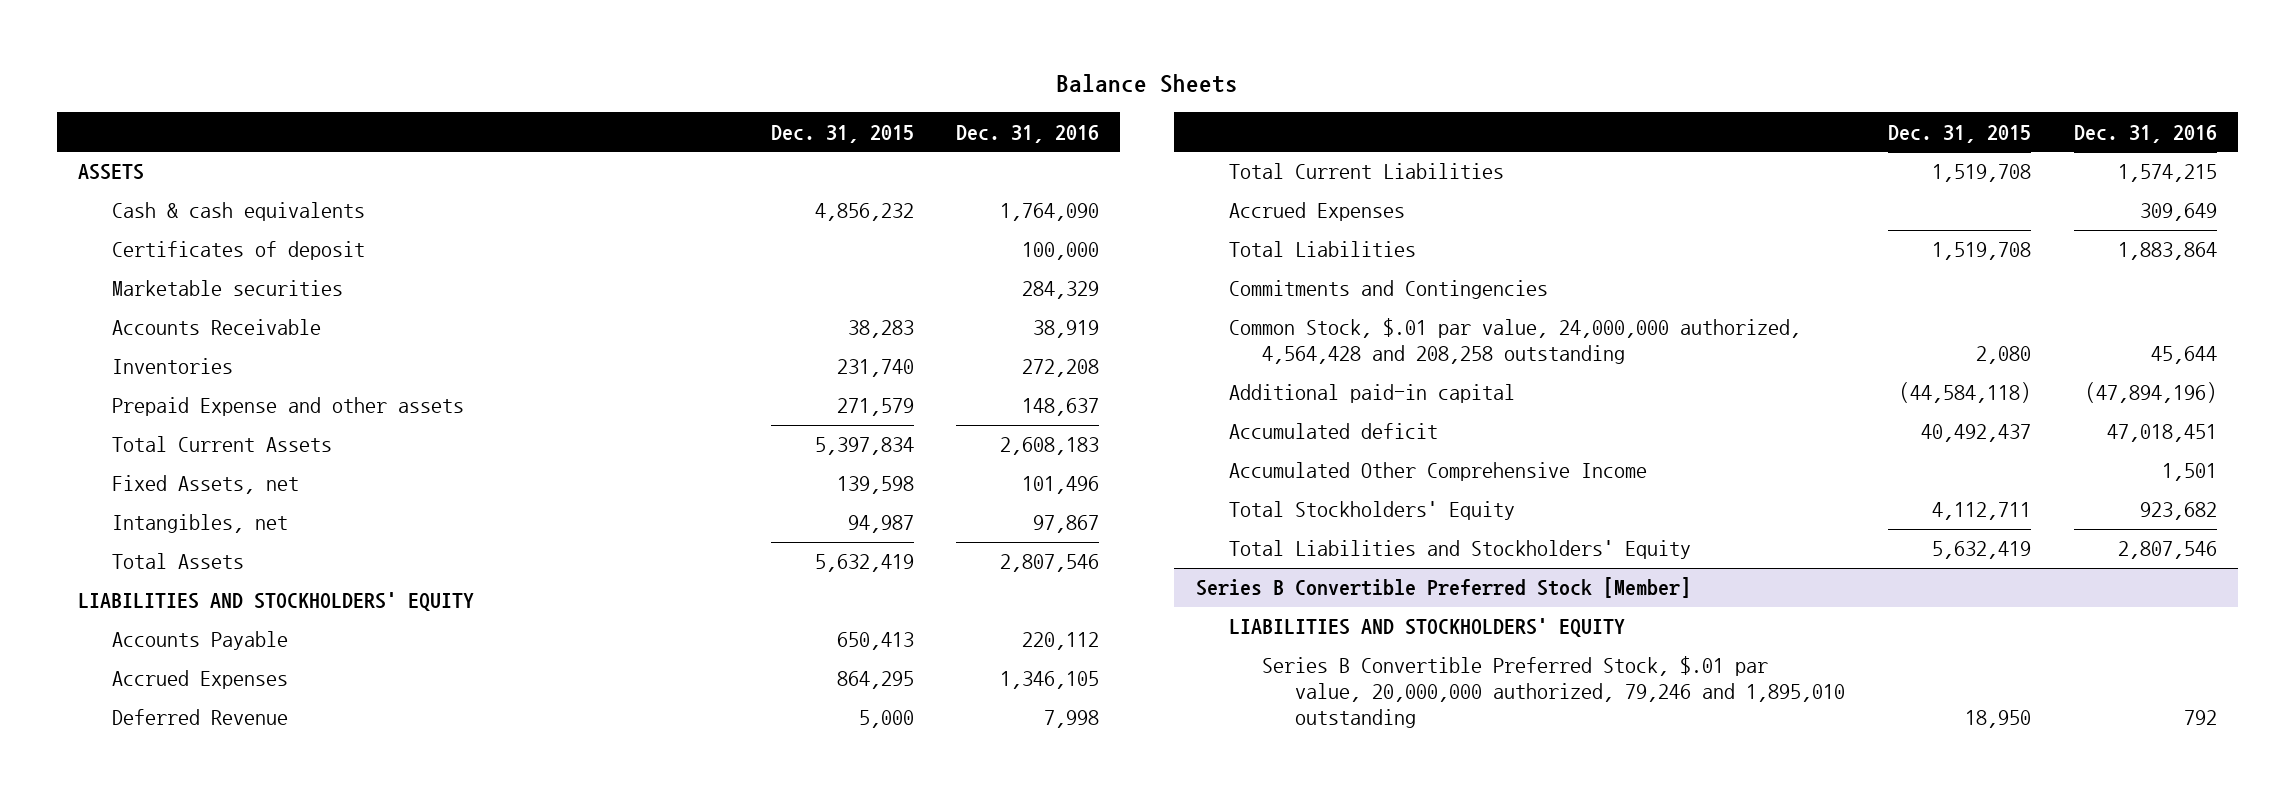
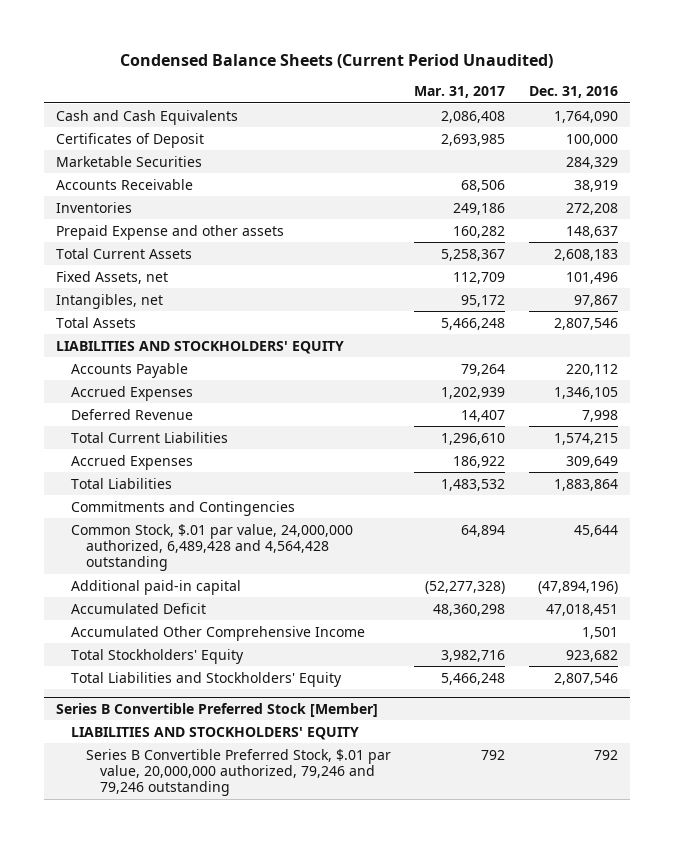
- Balance Sheets
+ Condensed Balance Sheets (Current Period Unaudited)
- | Dec. 31, 2015 | Dec. 31, 2016
+ | Mar. 31, 2017 | Dec. 31, 2016
- ASSETS
- Cash & cash equivalents | 4,856,232 | 1,764,090
- Certificates of deposit | | 100,000
- Marketable securities | | 284,329
+ Cash and Cash Equivalents | 2,086,408 | 1,764,090
+ Certificates of Deposit | 2,693,985 | 100,000
+ Marketable Securities | | 284,329
- Common Stock, $.01 par value, 24,000,000 authorized, 4,564,428 and 208,258 outstanding | 2,080 | 45,644
+ Common Stock, $.01 par value, 24,000,000 authorized, 6,489,428 and 4,564,428 outstanding | 64,894 | 45,644
- Accumulated deficit | 40,492,437 | 47,018,451
+ Accumulated Deficit | 48,360,298 | 47,018,451
@ Series B Convertible Preferred Stock [Member]
- Series B Convertible Preferred Stock, $.01 par value, 20,000,000 authorized, 79,246 and 1,895,010 outstanding | 18,950 | 792
+ Series B Convertible Preferred Stock, $.01 par value, 20,000,000 authorized, 79,246 and 79,246 outstanding | 792 | 792

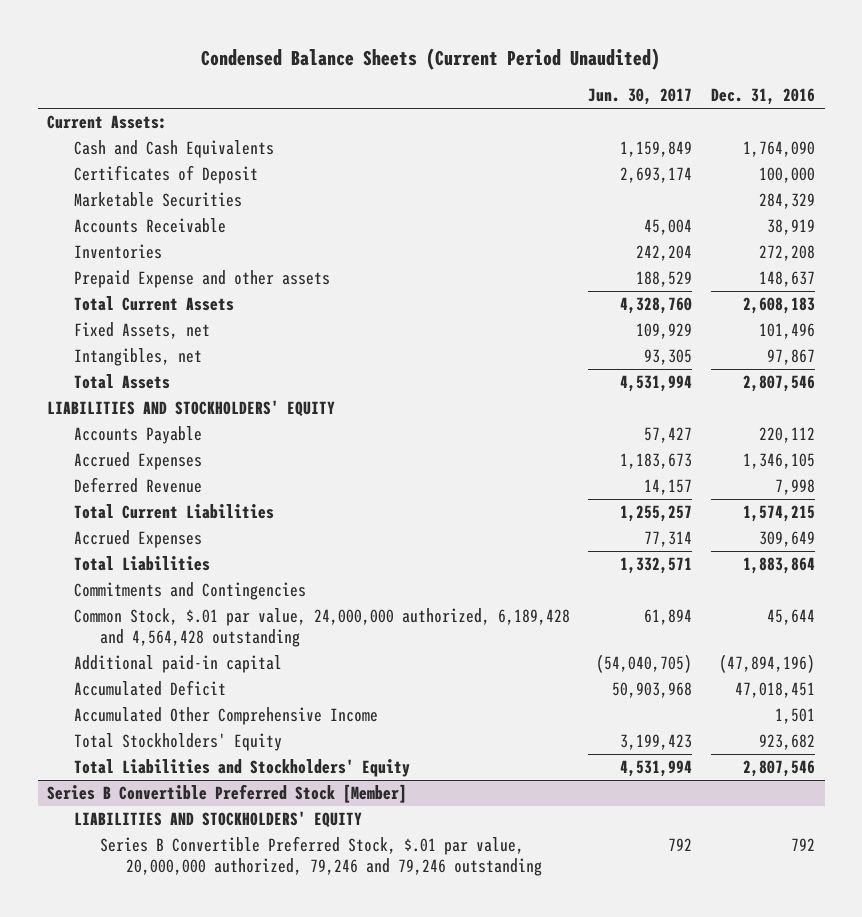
- | Mar. 31, 2017 | Dec. 31, 2016
+ | Jun. 30, 2017 | Dec. 31, 2016
+ Current Assets:
- Common Stock, $.01 par value, 24,000,000 authorized, 6,489,428 and 4,564,428 outstanding | 64,894 | 45,644
+ Common Stock, $.01 par value, 24,000,000 authorized, 6,189,428 and 4,564,428 outstanding | 61,894 | 45,644

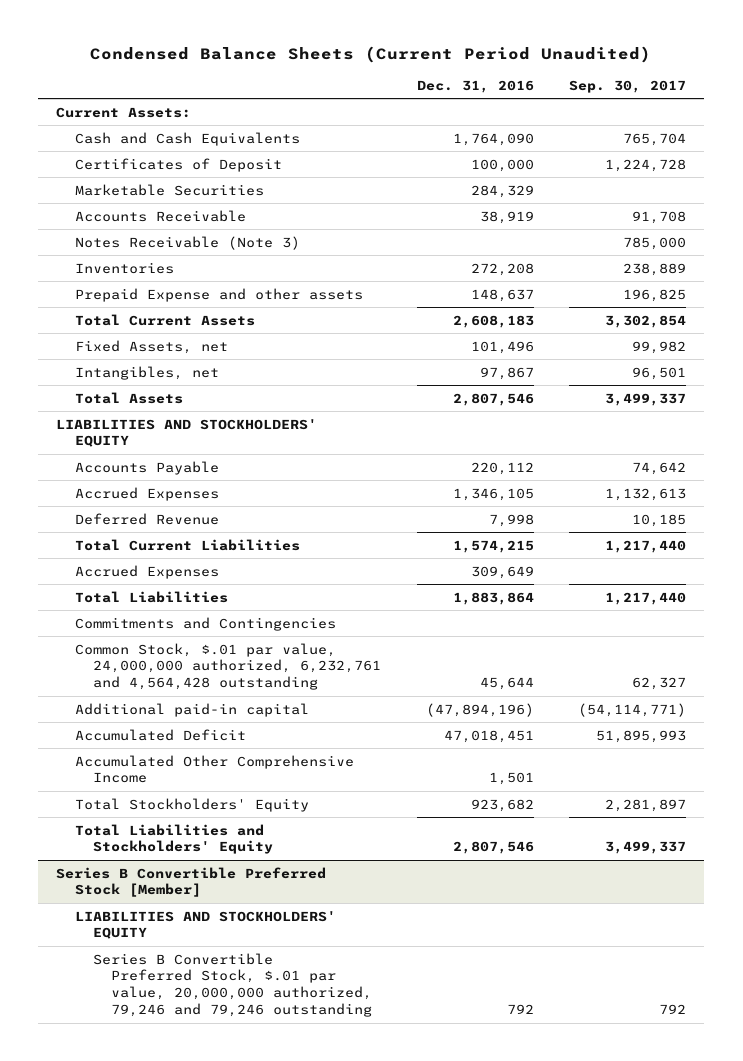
- | Jun. 30, 2017 | Dec. 31, 2016
+ | Dec. 31, 2016 | Sep. 30, 2017
+ Notes Receivable (Note 3) | | 785,000
- Common Stock, $.01 par value, 24,000,000 authorized, 6,189,428 and 4,564,428 outstanding | 61,894 | 45,644
+ Common Stock, $.01 par value, 24,000,000 authorized, 6,232,761 and 4,564,428 outstanding | 45,644 | 62,327

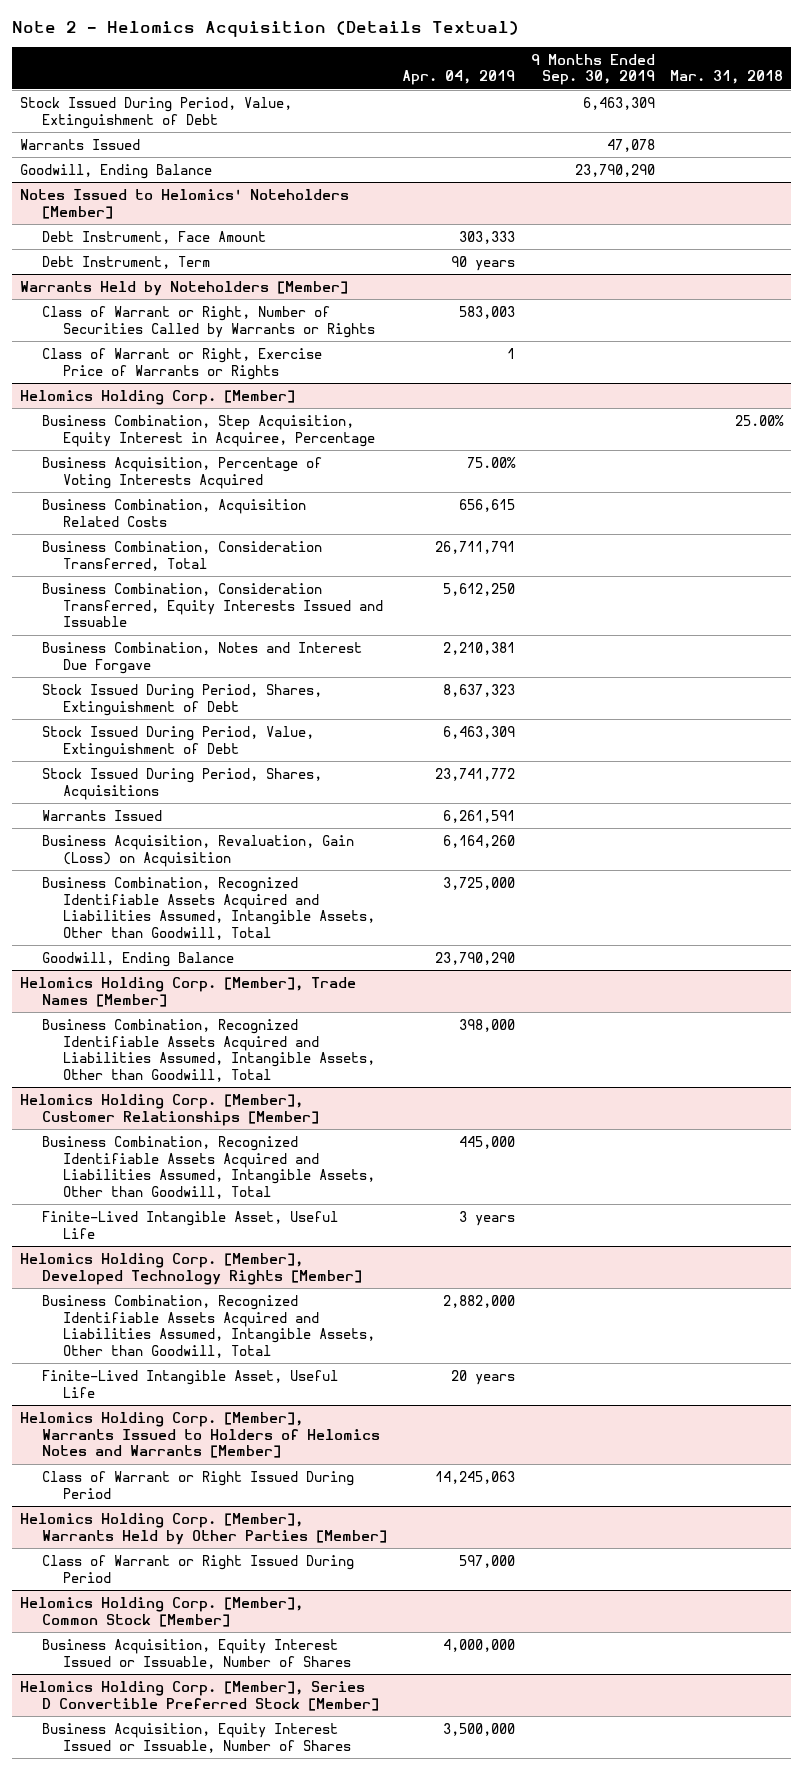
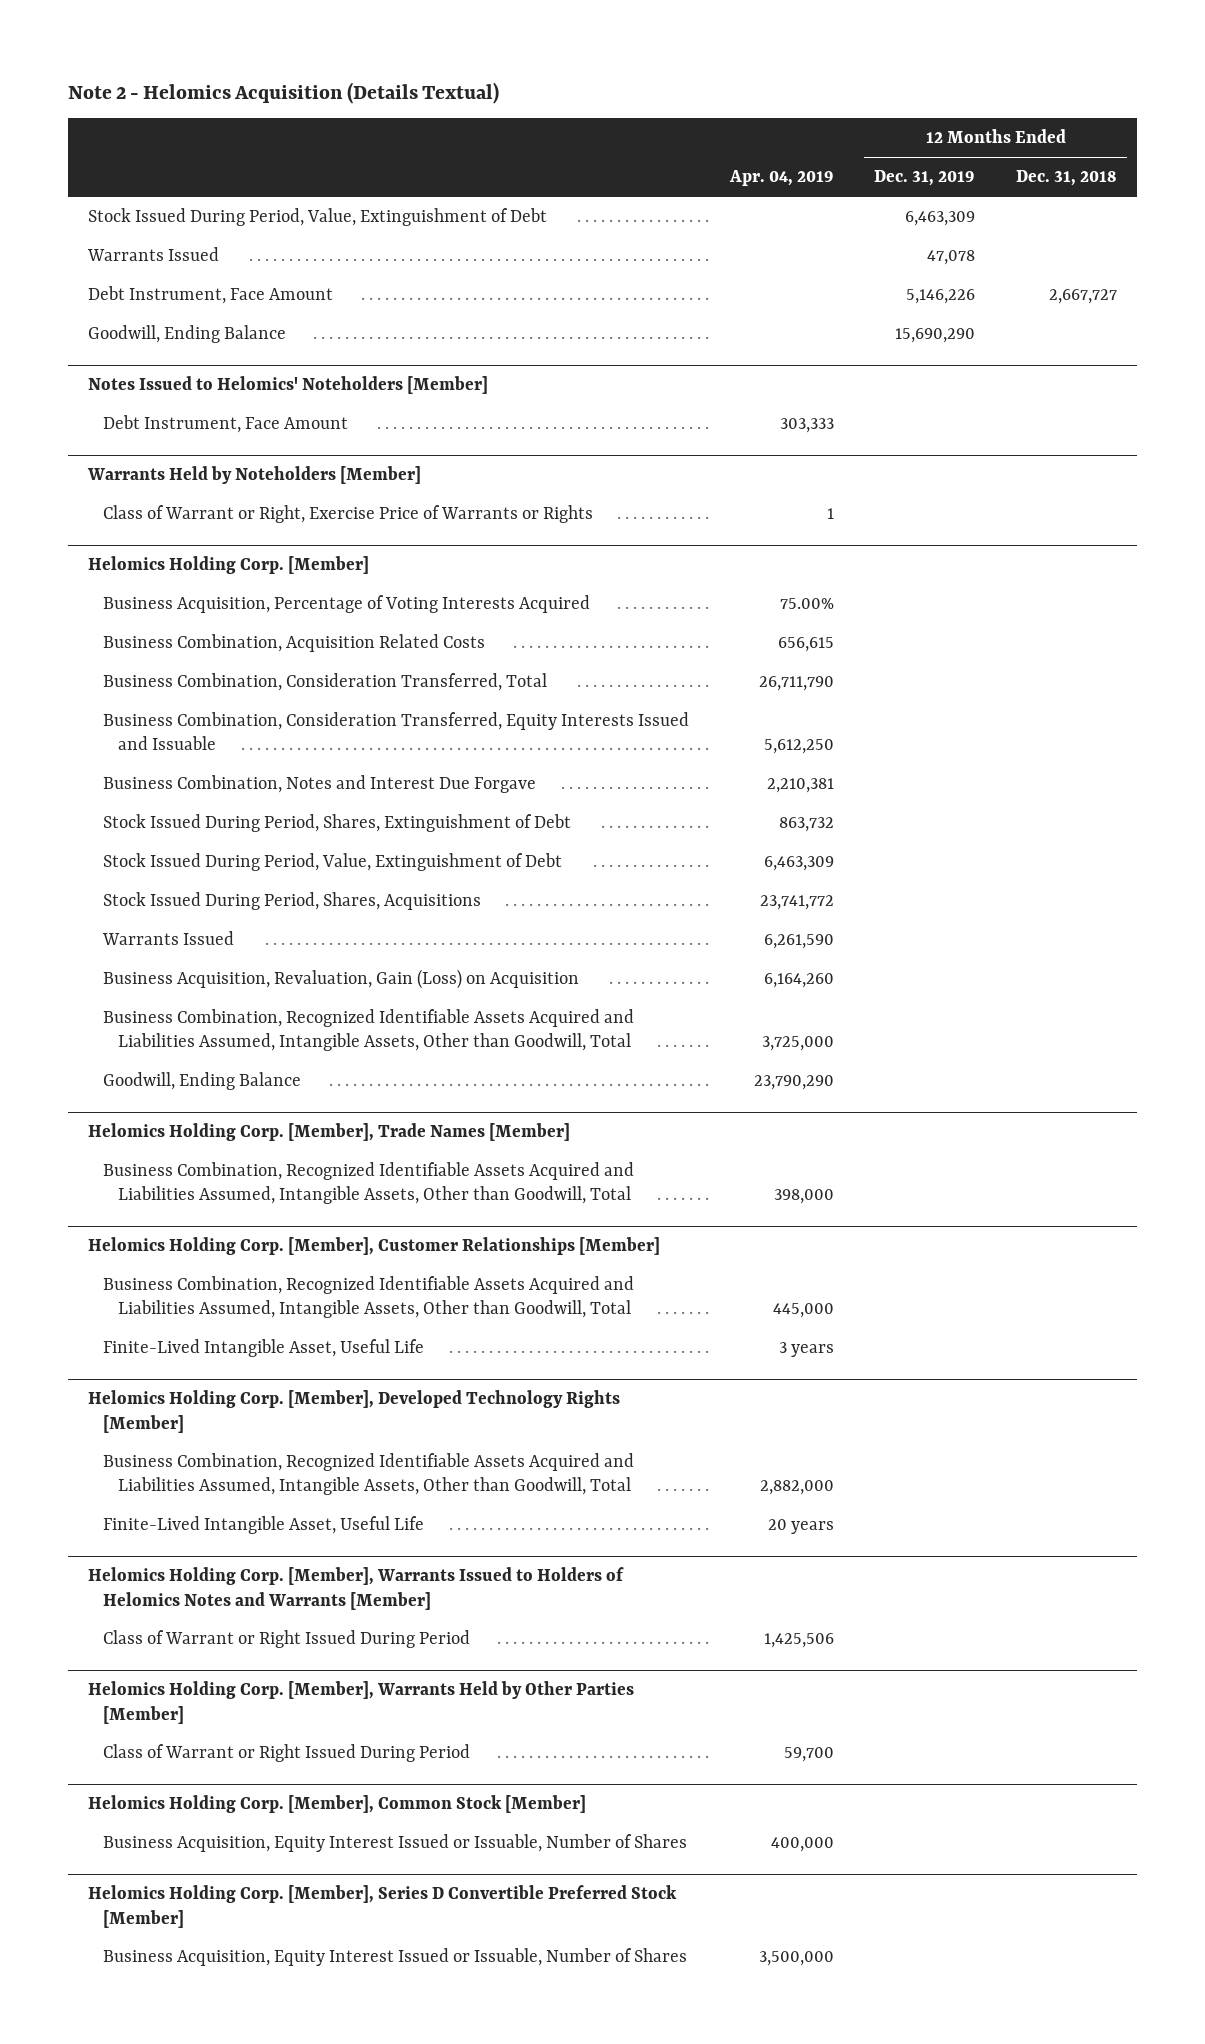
- | Apr. 04, 2019 | 9 Months Ended Sep. 30, 2019 | Mar. 31, 2018
+ | Apr. 04, 2019 | 12 Months Ended Dec. 31, 2019 | 12 Months Ended Dec. 31, 2018
+ Debt Instrument, Face Amount | | 5,146,226 | 2,667,727
@ Notes Issued to Helomics' Noteholders [Member]
- Debt Instrument, Term | 90 years | |
@ Warrants Held by Noteholders [Member]
- Class of Warrant or Right, Number of Securities Called by Warrants or Rights | 583,003 | |
@ Helomics Holding Corp. [Member]
- Business Combination, Step Acquisition, Equity Interest in Acquiree, Percentage | | | 25.00%
- Business Combination, Consideration Transferred, Total | 26,711,791 | |
+ Business Combination, Consideration Transferred, Total | 26,711,790 | |
- Stock Issued During Period, Shares, Extinguishment of Debt | 8,637,323 | |
+ Stock Issued During Period, Shares, Extinguishment of Debt | 863,732 | |
- Warrants Issued | 6,261,591 | |
+ Warrants Issued | 6,261,590 | |
@ Helomics Holding Corp. [Member], Warrants Issued to Holders of Helomics Notes and Warrants [Member]
- Class of Warrant or Right Issued During Period | 14,245,063 | |
+ Class of Warrant or Right Issued During Period | 1,425,506 | |
@ Helomics Holding Corp. [Member], Warrants Held by Other Parties [Member]
- Class of Warrant or Right Issued During Period | 597,000 | |
+ Class of Warrant or Right Issued During Period | 59,700 | |
@ Helomics Holding Corp. [Member], Common Stock [Member]
- Business Acquisition, Equity Interest Issued or Issuable, Number of Shares | 4,000,000 | |
+ Business Acquisition, Equity Interest Issued or Issuable, Number of Shares | 400,000 | |

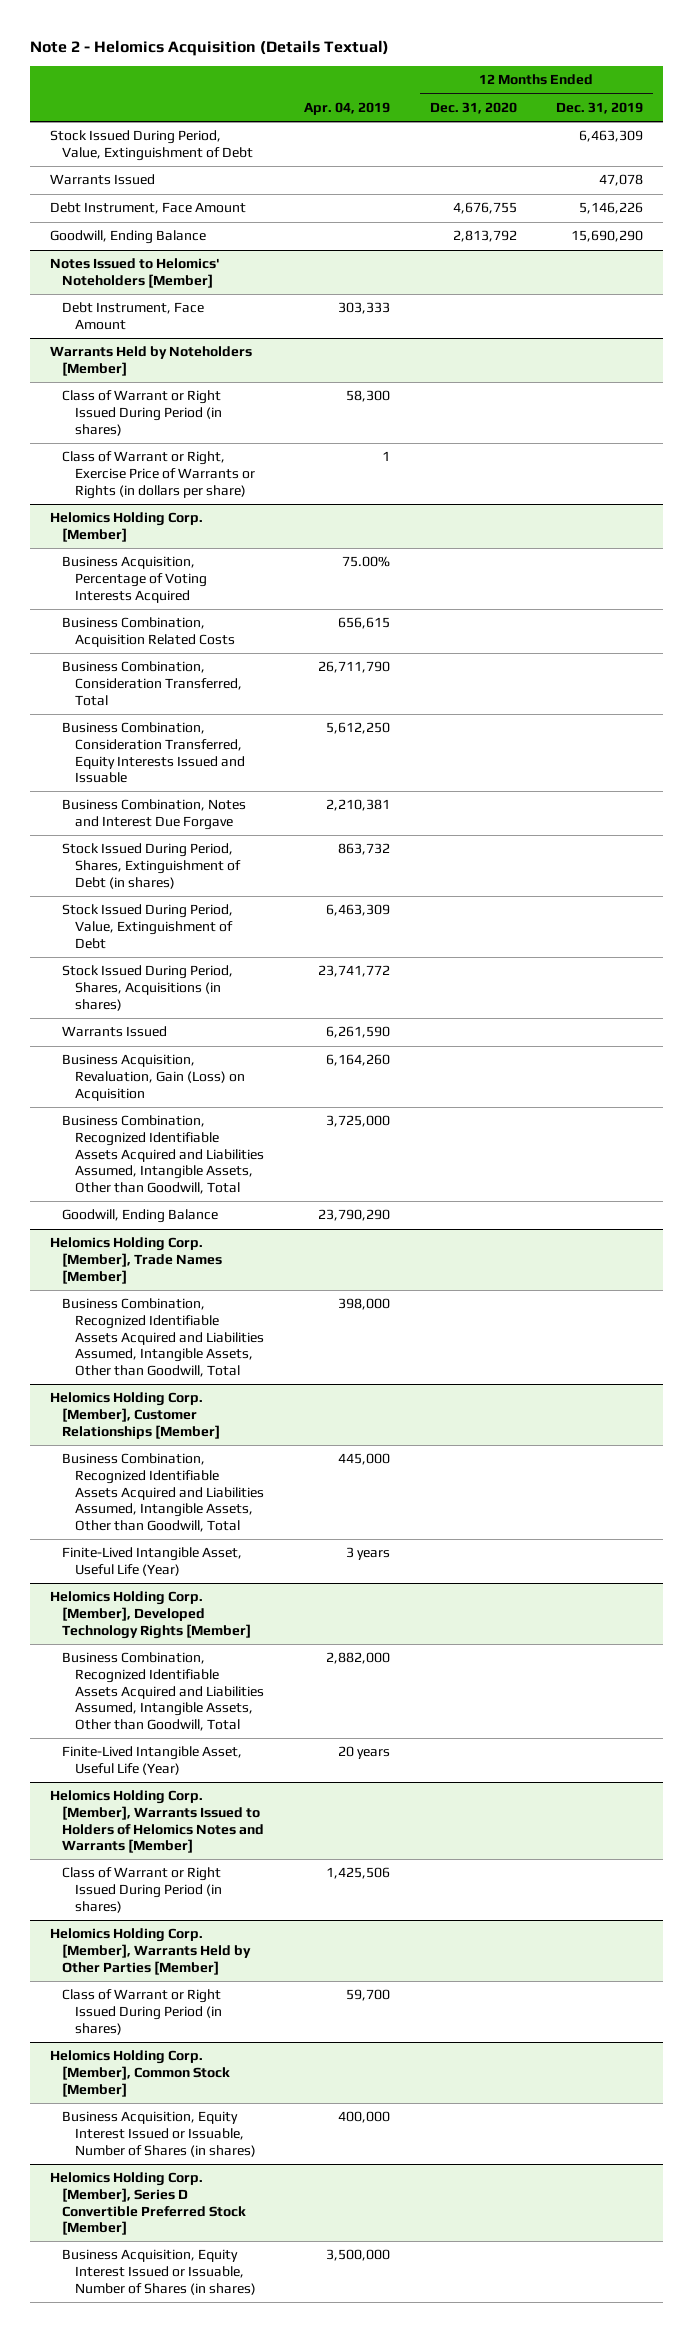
- | Apr. 04, 2019 | 12 Months Ended Dec. 31, 2019 | 12 Months Ended Dec. 31, 2018
+ | Apr. 04, 2019 | 12 Months Ended Dec. 31, 2020 | 12 Months Ended Dec. 31, 2019
@ Warrants Held by Noteholders [Member]
- Class of Warrant or Right, Exercise Price of Warrants or Rights | 1 | |
+ Class of Warrant or Right Issued During Period (in shares) | 58,300 | |
+ Class of Warrant or Right, Exercise Price of Warrants or Rights (in dollars per share) | 1 | |
@ Helomics Holding Corp. [Member]
- Stock Issued During Period, Shares, Extinguishment of Debt | 863,732 | |
+ Stock Issued During Period, Shares, Extinguishment of Debt (in shares) | 863,732 | |
- Stock Issued During Period, Shares, Acquisitions | 23,741,772 | |
+ Stock Issued During Period, Shares, Acquisitions (in shares) | 23,741,772 | |
@ Helomics Holding Corp. [Member], Customer Relationships [Member]
- Finite-Lived Intangible Asset, Useful Life | 3 years | |
+ Finite-Lived Intangible Asset, Useful Life (Year) | 3 years | |
@ Helomics Holding Corp. [Member], Developed Technology Rights [Member]
- Finite-Lived Intangible Asset, Useful Life | 20 years | |
+ Finite-Lived Intangible Asset, Useful Life (Year) | 20 years | |
@ Helomics Holding Corp. [Member], Warrants Issued to Holders of Helomics Notes and Warrants [Member]
- Class of Warrant or Right Issued During Period | 1,425,506 | |
+ Class of Warrant or Right Issued During Period (in shares) | 1,425,506 | |
@ Helomics Holding Corp. [Member], Warrants Held by Other Parties [Member]
- Class of Warrant or Right Issued During Period | 59,700 | |
+ Class of Warrant or Right Issued During Period (in shares) | 59,700 | |
@ Helomics Holding Corp. [Member], Common Stock [Member]
- Business Acquisition, Equity Interest Issued or Issuable, Number of Shares | 400,000 | |
+ Business Acquisition, Equity Interest Issued or Issuable, Number of Shares (in shares) | 400,000 | |
@ Helomics Holding Corp. [Member], Series D Convertible Preferred Stock [Member]
- Business Acquisition, Equity Interest Issued or Issuable, Number of Shares | 3,500,000 | |
+ Business Acquisition, Equity Interest Issued or Issuable, Number of Shares (in shares) | 3,500,000 | |

